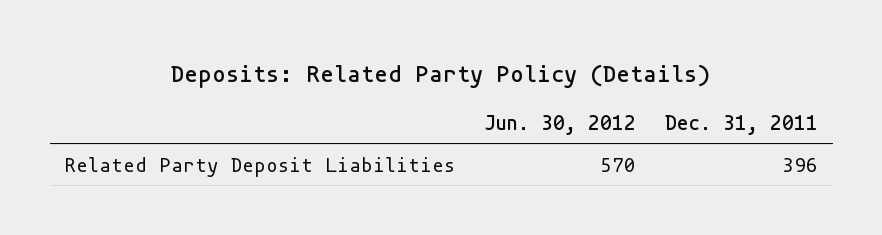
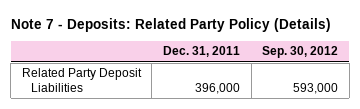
- Deposits: Related Party Policy (Details)
+ Note 7 - Deposits: Related Party Policy (Details)
- | Jun. 30, 2012 | Dec. 31, 2011
+ | Dec. 31, 2011 | Sep. 30, 2012
- Related Party Deposit Liabilities | 570 | 396
+ Related Party Deposit Liabilities | 396,000 | 593,000

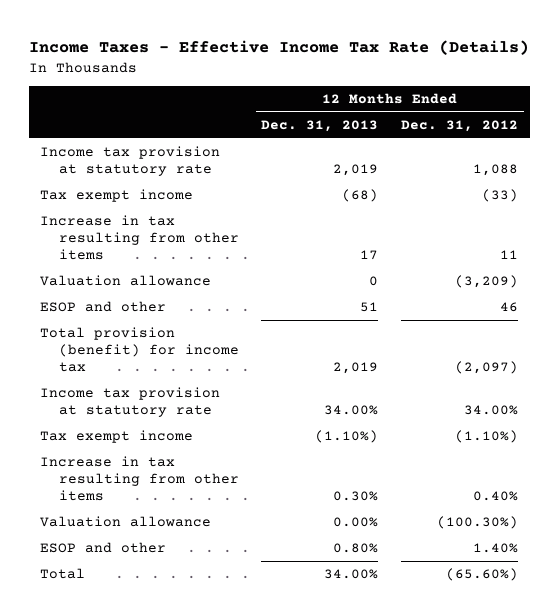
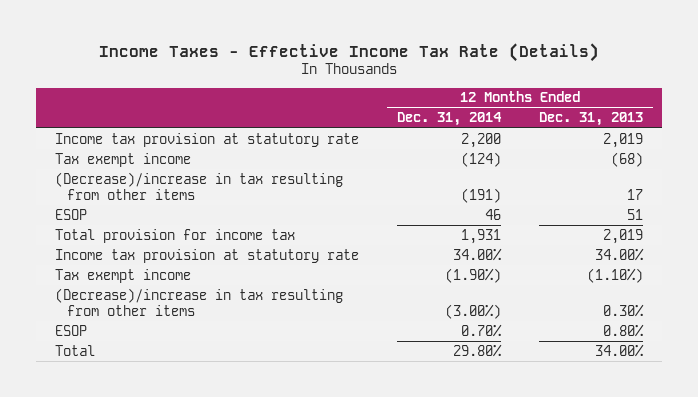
- | 12 Months Ended Dec. 31, 2013 | 12 Months Ended Dec. 31, 2012
+ | 12 Months Ended Dec. 31, 2014 | 12 Months Ended Dec. 31, 2013
- Increase in tax resulting from other items | 17 | 11
- Valuation allowance | 0 | (3,209)
- ESOP and other | 51 | 46
- Total provision (benefit) for income tax | 2,019 | (2,097)
+ (Decrease)/increase in tax resulting from other items | (191) | 17
+ ESOP | 46 | 51
+ Total provision for income tax | 1,931 | 2,019
- Increase in tax resulting from other items | 0.30% | 0.40%
- Valuation allowance | 0.00% | (100.30%)
- ESOP and other | 0.80% | 1.40%
+ (Decrease)/increase in tax resulting from other items | (3.00%) | 0.30%
+ ESOP | 0.70% | 0.80%

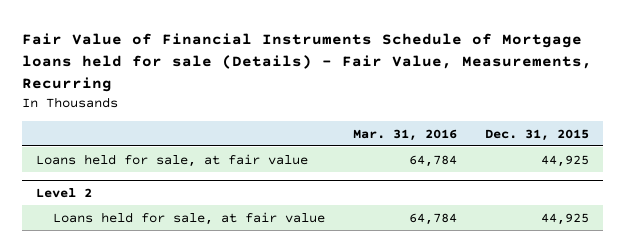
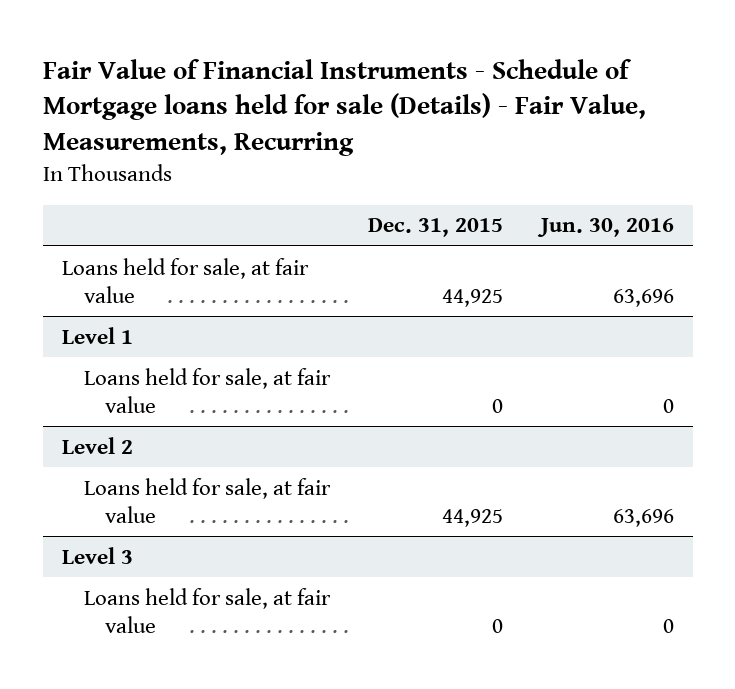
- Fair Value of Financial Instruments Schedule of Mortgage loans held for sale (Details) - Fair Value, Measurements, Recurring
+ Fair Value of Financial Instruments - Schedule of Mortgage loans held for sale (Details) - Fair Value, Measurements, Recurring
- | Mar. 31, 2016 | Dec. 31, 2015
+ | Dec. 31, 2015 | Jun. 30, 2016
+ Level 1
+ Loans held for sale, at fair value | 0 | 0
+ Level 3
+ Loans held for sale, at fair value | 0 | 0

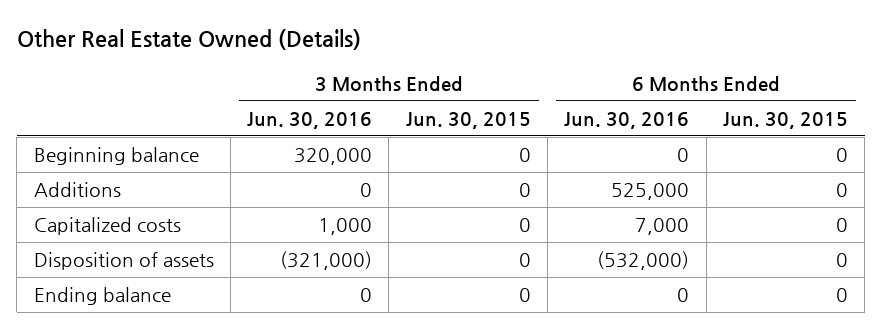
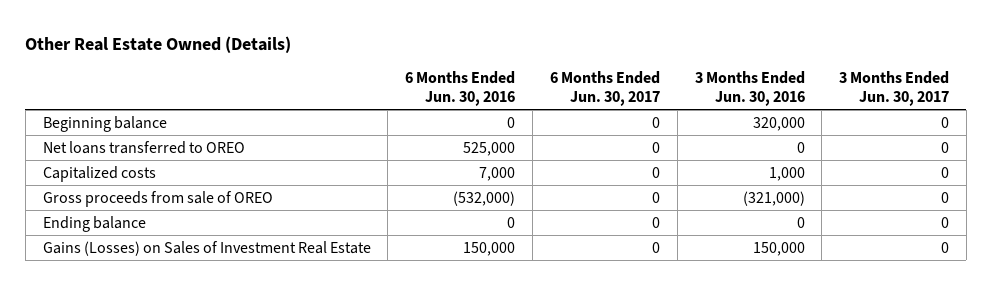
- | 3 Months Ended Jun. 30, 2016 | 3 Months Ended Jun. 30, 2015 | 6 Months Ended Jun. 30, 2016 | 6 Months Ended Jun. 30, 2015
+ | 6 Months Ended Jun. 30, 2016 | 6 Months Ended Jun. 30, 2017 | 3 Months Ended Jun. 30, 2016 | 3 Months Ended Jun. 30, 2017
- Additions | 0 | 0 | 525,000 | 0
+ Net loans transferred to OREO | 525,000 | 0 | 0 | 0
- Disposition of assets | (321,000) | 0 | (532,000) | 0
+ Gross proceeds from sale of OREO | (532,000) | 0 | (321,000) | 0
+ Gains (Losses) on Sales of Investment Real Estate | 150,000 | 0 | 150,000 | 0

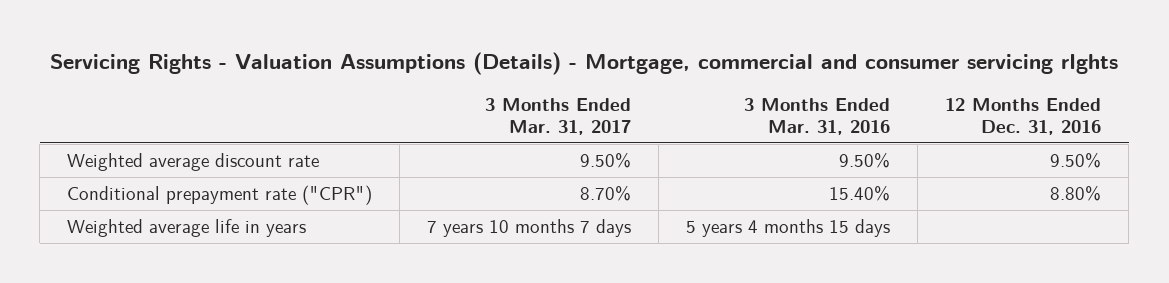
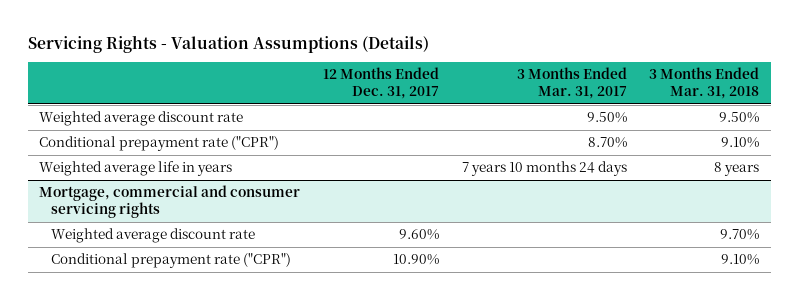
- Servicing Rights - Valuation Assumptions (Details) - Mortgage, commercial and consumer servicing rIghts
+ Servicing Rights - Valuation Assumptions (Details)
- | 3 Months Ended Mar. 31, 2017 | 3 Months Ended Mar. 31, 2016 | 12 Months Ended Dec. 31, 2016
+ | 12 Months Ended Dec. 31, 2017 | 3 Months Ended Mar. 31, 2017 | 3 Months Ended Mar. 31, 2018
- Weighted average life in years | 7 years 10 months 7 days | 5 years 4 months 15 days |
+ Weighted average life in years | | 7 years 10 months 24 days | 8 years
+ Mortgage, commercial and consumer servicing rights
+ Weighted average discount rate | 9.60% | | 9.70%
+ Conditional prepayment rate ("CPR") | 10.90% | | 9.10%

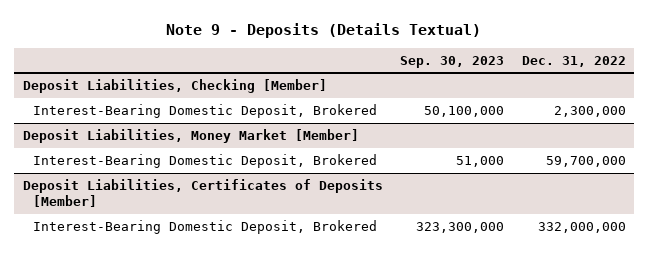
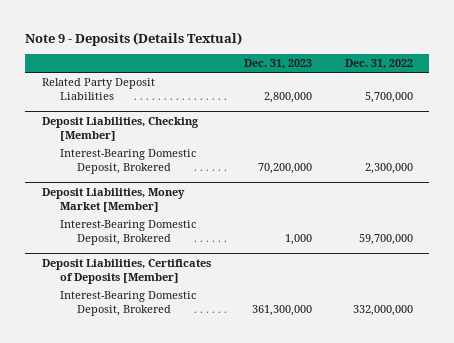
- | Sep. 30, 2023 | Dec. 31, 2022
+ | Dec. 31, 2023 | Dec. 31, 2022
+ Related Party Deposit Liabilities | 2,800,000 | 5,700,000

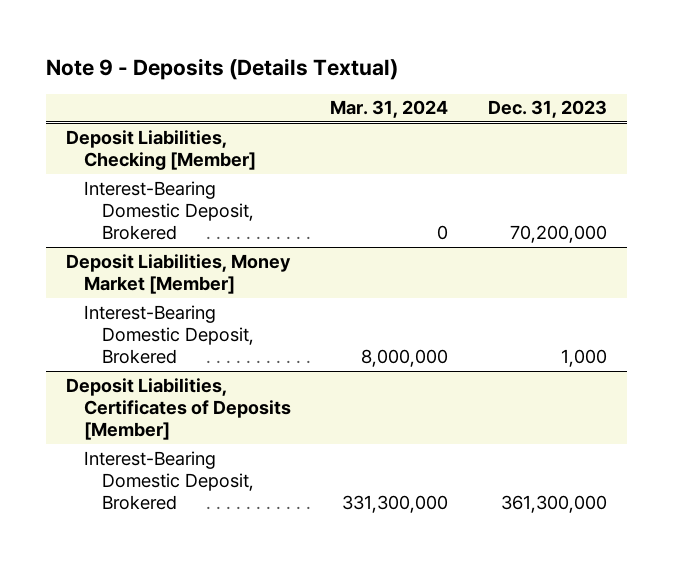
- | Dec. 31, 2023 | Dec. 31, 2022
+ | Mar. 31, 2024 | Dec. 31, 2023
- Related Party Deposit Liabilities | 2,800,000 | 5,700,000

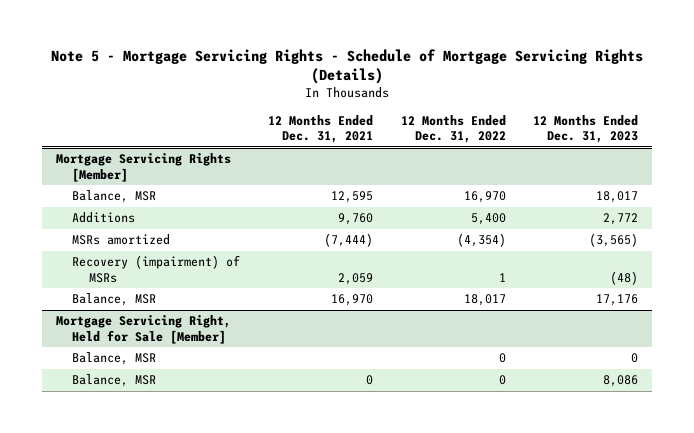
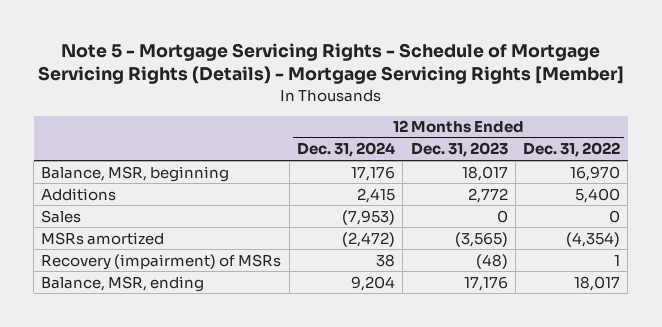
- Note 5 - Mortgage Servicing Rights - Schedule of Mortgage Servicing Rights (Details)
+ Note 5 - Mortgage Servicing Rights - Schedule of Mortgage Servicing Rights (Details) - Mortgage Servicing Rights [Member]
- | 12 Months Ended Dec. 31, 2021 | 12 Months Ended Dec. 31, 2022 | 12 Months Ended Dec. 31, 2023
+ | 12 Months Ended Dec. 31, 2024 | 12 Months Ended Dec. 31, 2023 | 12 Months Ended Dec. 31, 2022
- Mortgage Servicing Rights [Member]
- Balance, MSR | 12,595 | 16,970 | 18,017
+ Balance, MSR, beginning | 17,176 | 18,017 | 16,970
+ Sales | (7,953) | 0 | 0
- Balance, MSR | 16,970 | 18,017 | 17,176
- Mortgage Servicing Right, Held for Sale [Member]
- Balance, MSR | | 0 | 0
- Balance, MSR | 0 | 0 | 8,086
+ Balance, MSR, ending | 9,204 | 17,176 | 18,017

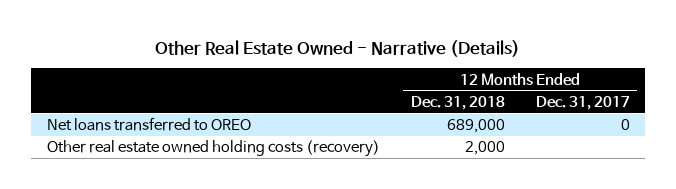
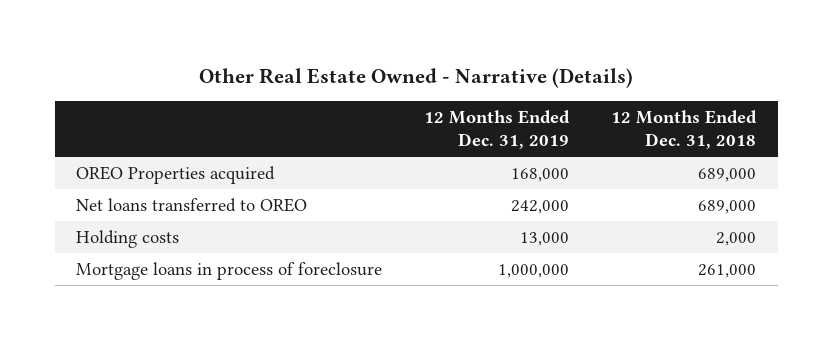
- | 12 Months Ended Dec. 31, 2018 | 12 Months Ended Dec. 31, 2017
+ | 12 Months Ended Dec. 31, 2019 | 12 Months Ended Dec. 31, 2018
+ OREO Properties acquired | 168,000 | 689,000
- Other real estate owned holding costs (recovery) | 2,000 |
+ Holding costs | 13,000 | 2,000
+ Mortgage loans in process of foreclosure | 1,000,000 | 261,000

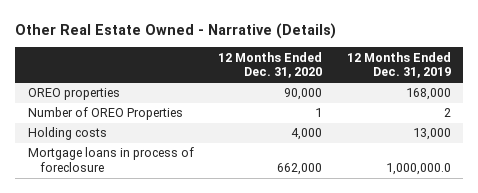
- | 12 Months Ended Dec. 31, 2019 | 12 Months Ended Dec. 31, 2018
+ | 12 Months Ended Dec. 31, 2020 | 12 Months Ended Dec. 31, 2019
- OREO Properties acquired | 168,000 | 689,000
- Net loans transferred to OREO | 242,000 | 689,000
+ OREO properties | 90,000 | 168,000
+ Number of OREO Properties | 1 | 2
- Mortgage loans in process of foreclosure | 1,000,000 | 261,000
+ Mortgage loans in process of foreclosure | 662,000 | 1,000,000.0

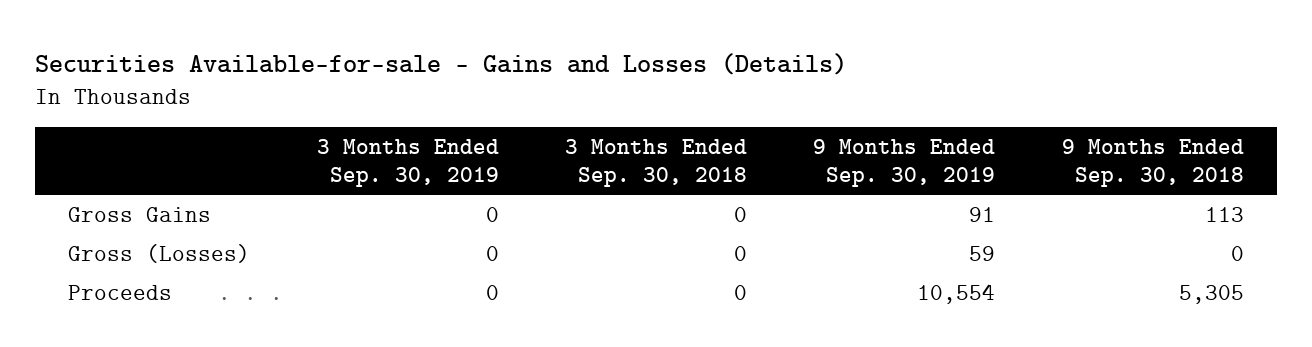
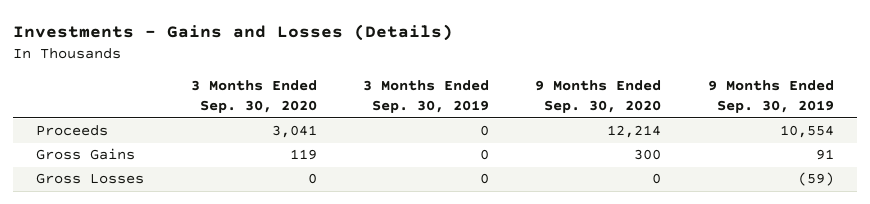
- Securities Available-for-sale - Gains and Losses (Details)
+ Investments - Gains and Losses (Details)
- | 3 Months Ended Sep. 30, 2019 | 3 Months Ended Sep. 30, 2018 | 9 Months Ended Sep. 30, 2019 | 9 Months Ended Sep. 30, 2018
+ | 3 Months Ended Sep. 30, 2020 | 3 Months Ended Sep. 30, 2019 | 9 Months Ended Sep. 30, 2020 | 9 Months Ended Sep. 30, 2019
- Gross (Losses) | 0 | 0 | 59 | 0
moved down: Gross Gains | 119 | 0 | 300 | 91
+ Gross Losses | 0 | 0 | 0 | (59)

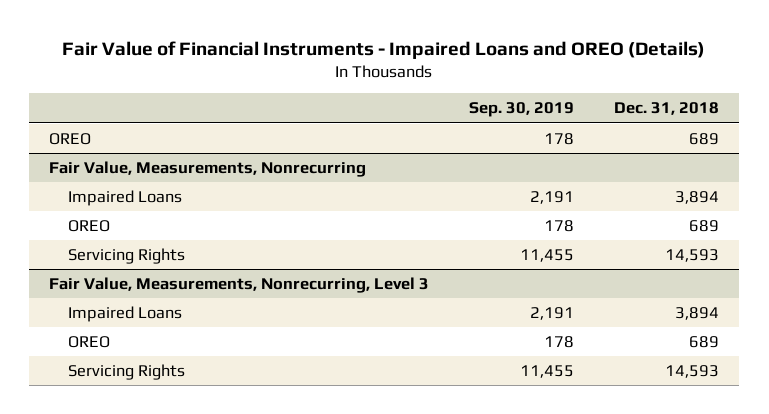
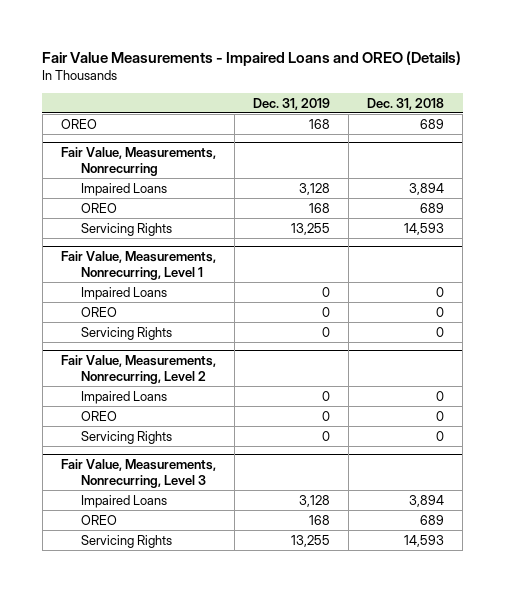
- Fair Value of Financial Instruments - Impaired Loans and OREO (Details)
+ Fair Value Measurements - Impaired Loans and OREO (Details)
- | Sep. 30, 2019 | Dec. 31, 2018
+ | Dec. 31, 2019 | Dec. 31, 2018
+ Fair Value, Measurements, Nonrecurring, Level 1
+ Impaired Loans | 0 | 0
+ OREO | 0 | 0
+ Servicing Rights | 0 | 0
+ Fair Value, Measurements, Nonrecurring, Level 2
+ Impaired Loans | 0 | 0
+ OREO | 0 | 0
+ Servicing Rights | 0 | 0

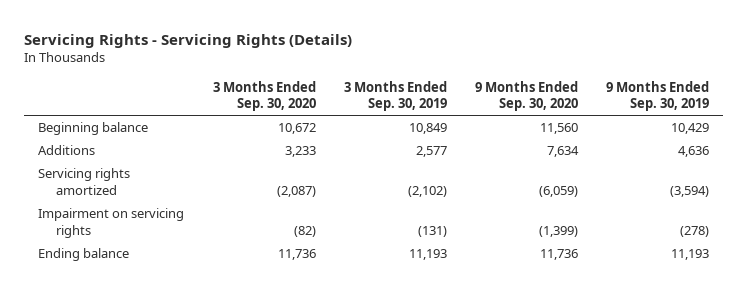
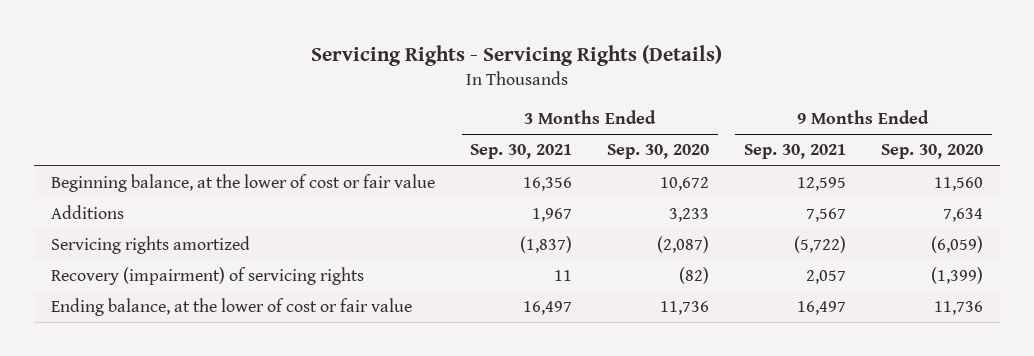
- | 3 Months Ended Sep. 30, 2020 | 3 Months Ended Sep. 30, 2019 | 9 Months Ended Sep. 30, 2020 | 9 Months Ended Sep. 30, 2019
+ | 3 Months Ended Sep. 30, 2021 | 3 Months Ended Sep. 30, 2020 | 9 Months Ended Sep. 30, 2021 | 9 Months Ended Sep. 30, 2020
- Beginning balance | 10,672 | 10,849 | 11,560 | 10,429
+ Beginning balance, at the lower of cost or fair value | 16,356 | 10,672 | 12,595 | 11,560
- Impairment on servicing rights | (82) | (131) | (1,399) | (278)
- Ending balance | 11,736 | 11,193 | 11,736 | 11,193
+ Recovery (impairment) of servicing rights | 11 | (82) | 2,057 | (1,399)
+ Ending balance, at the lower of cost or fair value | 16,497 | 11,736 | 16,497 | 11,736

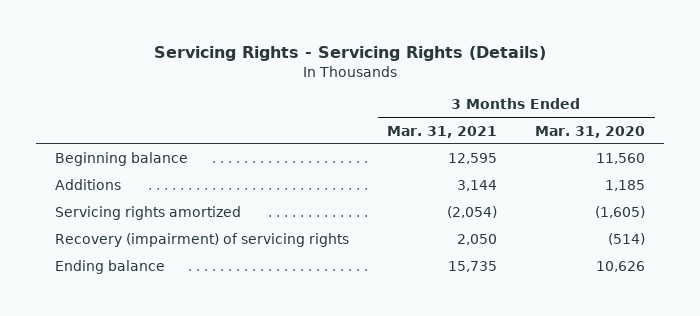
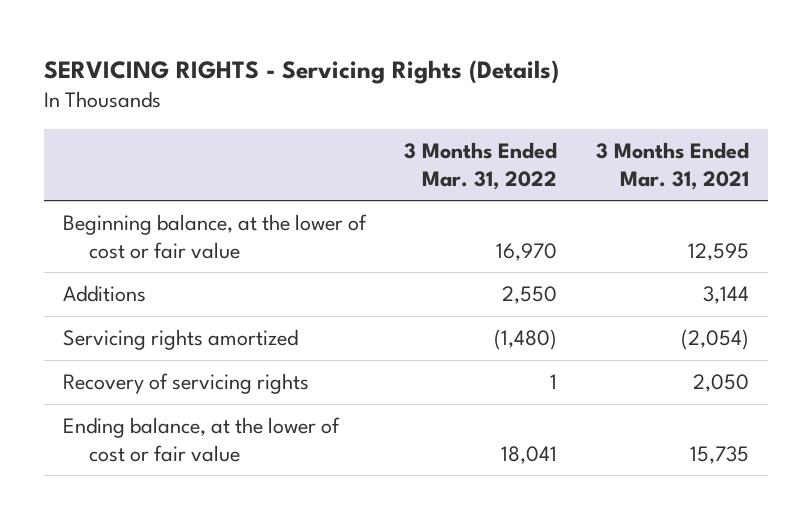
- Servicing Rights - Servicing Rights (Details)
+ SERVICING RIGHTS - Servicing Rights (Details)
- | 3 Months Ended Mar. 31, 2021 | 3 Months Ended Mar. 31, 2020
+ | 3 Months Ended Mar. 31, 2022 | 3 Months Ended Mar. 31, 2021
- Beginning balance | 12,595 | 11,560
+ Beginning balance, at the lower of cost or fair value | 16,970 | 12,595
- Recovery (impairment) of servicing rights | 2,050 | (514)
- Ending balance | 15,735 | 10,626
+ Recovery of servicing rights | 1 | 2,050
+ Ending balance, at the lower of cost or fair value | 18,041 | 15,735

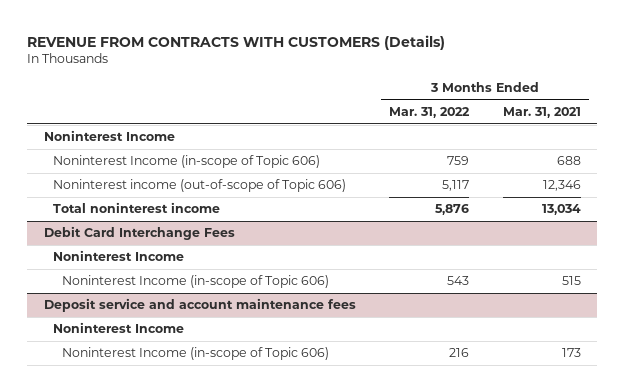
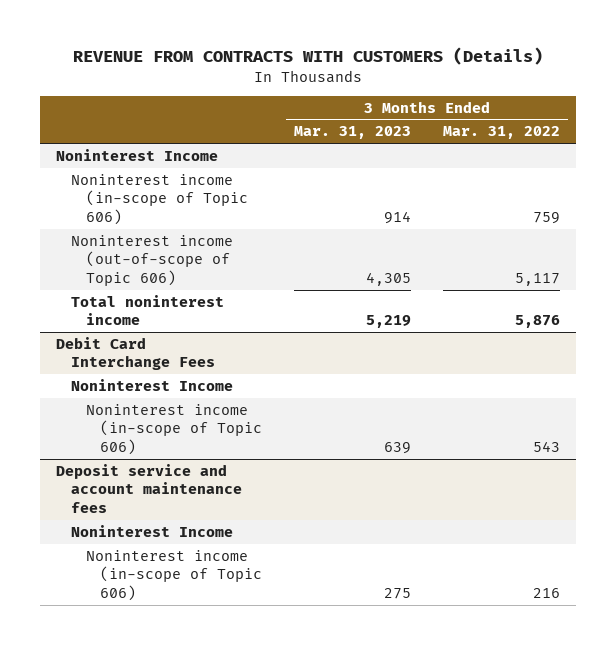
- | 3 Months Ended Mar. 31, 2022 | 3 Months Ended Mar. 31, 2021
+ | 3 Months Ended Mar. 31, 2023 | 3 Months Ended Mar. 31, 2022
- Noninterest Income (in-scope of Topic 606) | 759 | 688
+ Noninterest income (in-scope of Topic 606) | 914 | 759
@ Debit Card Interchange Fees
- Noninterest Income (in-scope of Topic 606) | 543 | 515
+ Noninterest income (in-scope of Topic 606) | 639 | 543
@ Deposit service and account maintenance fees
- Noninterest Income (in-scope of Topic 606) | 216 | 173
+ Noninterest income (in-scope of Topic 606) | 275 | 216

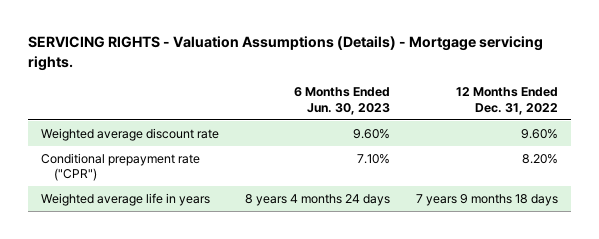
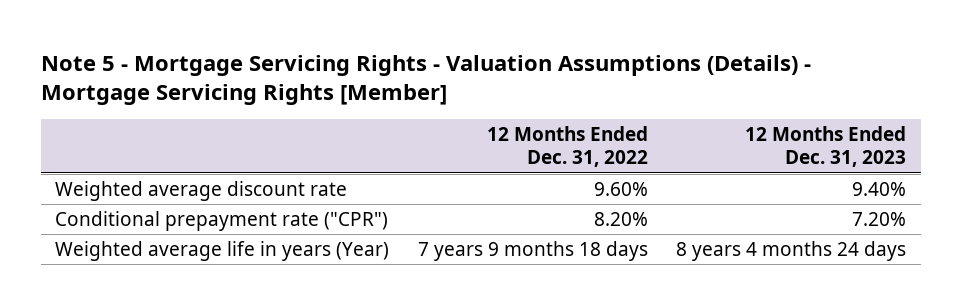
- SERVICING RIGHTS - Valuation Assumptions (Details) - Mortgage servicing rights.
+ Note 5 - Mortgage Servicing Rights - Valuation Assumptions (Details) - Mortgage Servicing Rights [Member]
- | 6 Months Ended Jun. 30, 2023 | 12 Months Ended Dec. 31, 2022
+ | 12 Months Ended Dec. 31, 2022 | 12 Months Ended Dec. 31, 2023
- Weighted average life in years | 8 years 4 months 24 days | 7 years 9 months 18 days
+ Weighted average life in years (Year) | 7 years 9 months 18 days | 8 years 4 months 24 days

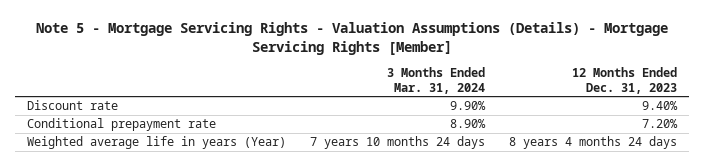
- | 12 Months Ended Dec. 31, 2022 | 12 Months Ended Dec. 31, 2023
+ | 3 Months Ended Mar. 31, 2024 | 12 Months Ended Dec. 31, 2023
- Weighted average discount rate | 9.60% | 9.40%
- Conditional prepayment rate ("CPR") | 8.20% | 7.20%
+ Discount rate | 9.90% | 9.40%
+ Conditional prepayment rate | 8.90% | 7.20%

